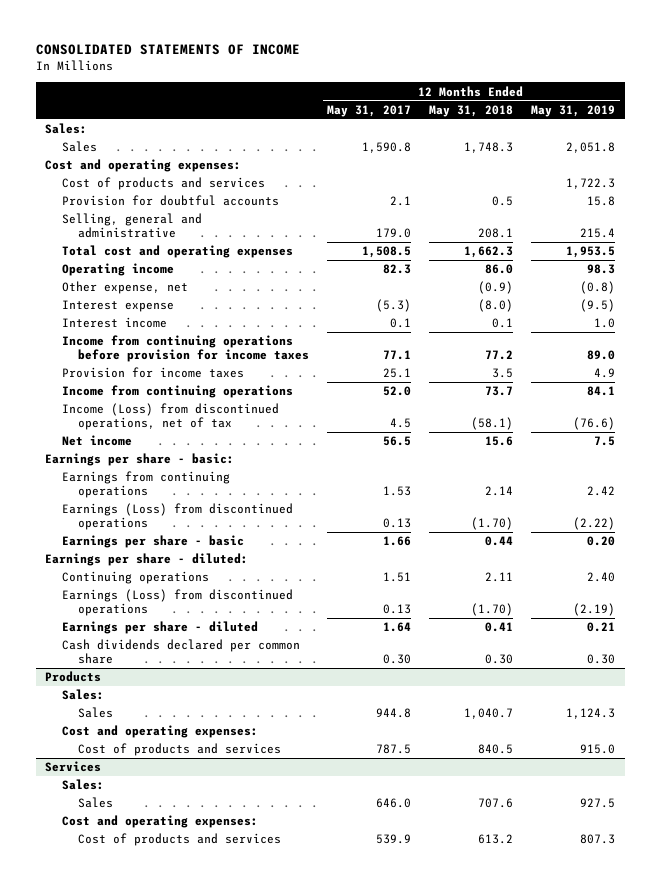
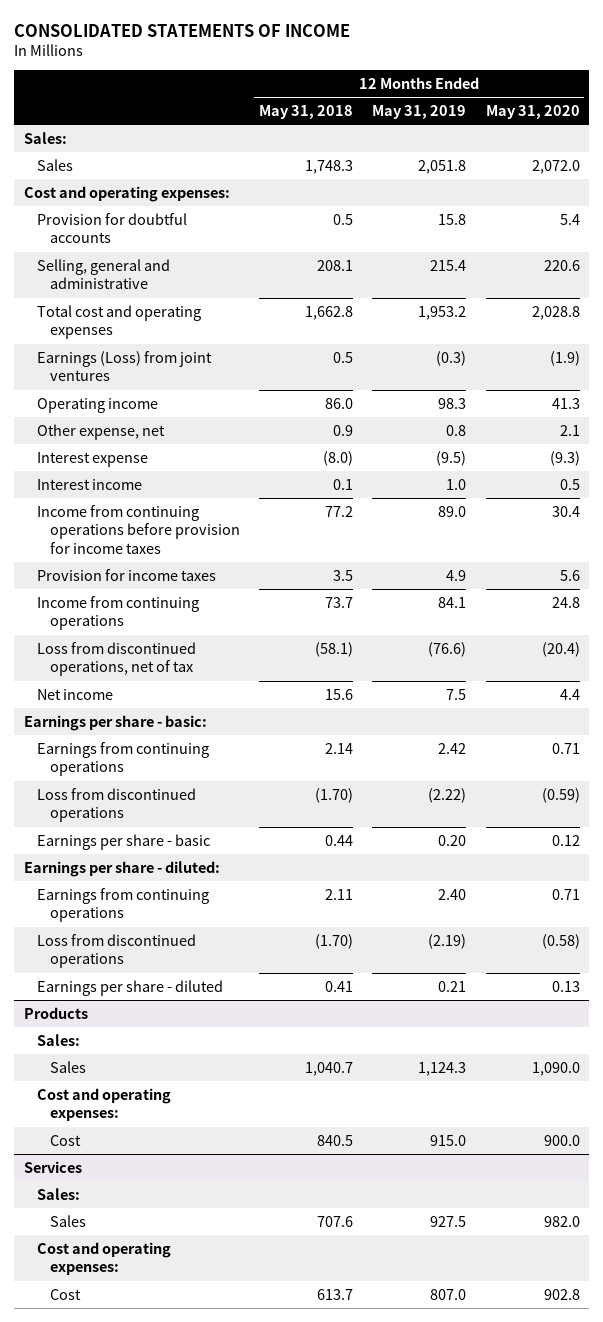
- | 12 Months Ended May 31, 2017 | 12 Months Ended May 31, 2018 | 12 Months Ended May 31, 2019
+ | 12 Months Ended May 31, 2018 | 12 Months Ended May 31, 2019 | 12 Months Ended May 31, 2020
- Cost of products and services | | | 1,722.3
- Total cost and operating expenses | 1,508.5 | 1,662.3 | 1,953.5
+ Total cost and operating expenses | 1,662.8 | 1,953.2 | 2,028.8
+ Earnings (Loss) from joint ventures | 0.5 | (0.3) | (1.9)
- Other expense, net | | (0.9) | (0.8)
+ Other expense, net | 0.9 | 0.8 | 2.1
- Income (Loss) from discontinued operations, net of tax | 4.5 | (58.1) | (76.6)
+ Loss from discontinued operations, net of tax | (58.1) | (76.6) | (20.4)
- Earnings (Loss) from discontinued operations | 0.13 | (1.70) | (2.22)
+ Loss from discontinued operations | (1.70) | (2.22) | (0.59)
- Continuing operations | 1.51 | 2.11 | 2.40
- Earnings (Loss) from discontinued operations | 0.13 | (1.70) | (2.19)
+ Earnings from continuing operations | 2.11 | 2.40 | 0.71
+ Loss from discontinued operations | (1.70) | (2.19) | (0.58)
- Cash dividends declared per common share | 0.30 | 0.30 | 0.30
@ Products
- Cost of products and services | 787.5 | 840.5 | 915.0
+ Cost | 840.5 | 915.0 | 900.0
@ Services
- Cost of products and services | 539.9 | 613.2 | 807.3
+ Cost | 613.7 | 807.0 | 902.8

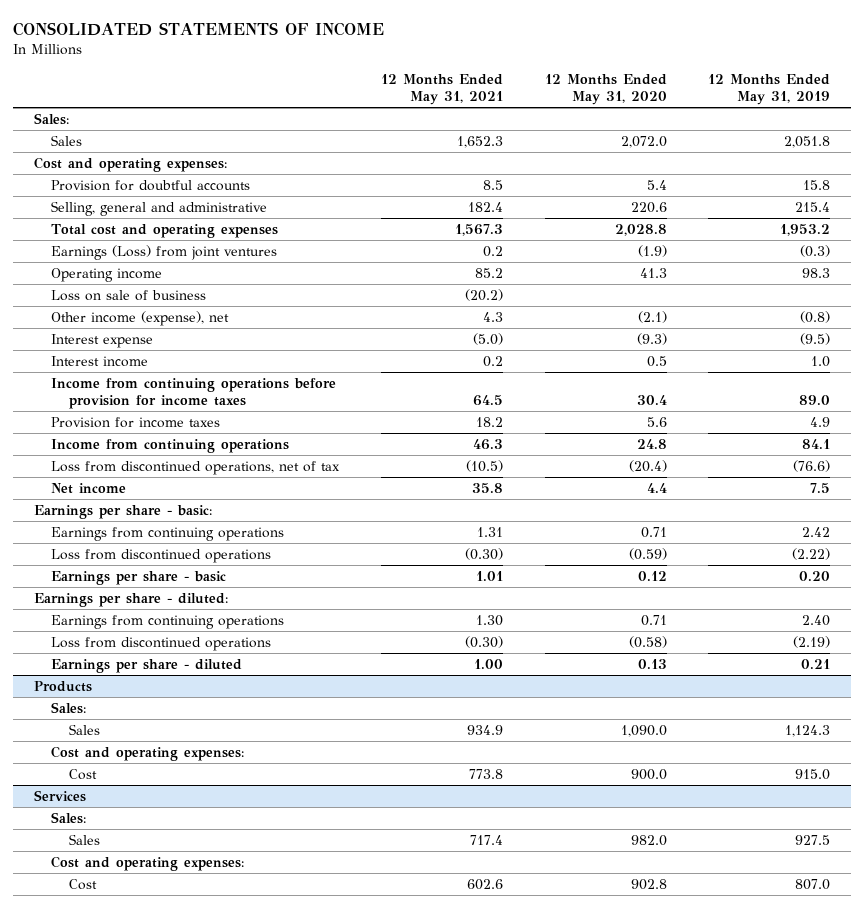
- | 12 Months Ended May 31, 2018 | 12 Months Ended May 31, 2019 | 12 Months Ended May 31, 2020
+ | 12 Months Ended May 31, 2021 | 12 Months Ended May 31, 2020 | 12 Months Ended May 31, 2019
- Other expense, net | 0.9 | 0.8 | 2.1
+ Loss on sale of business | (20.2) | |
+ Other income (expense), net | 4.3 | (2.1) | (0.8)

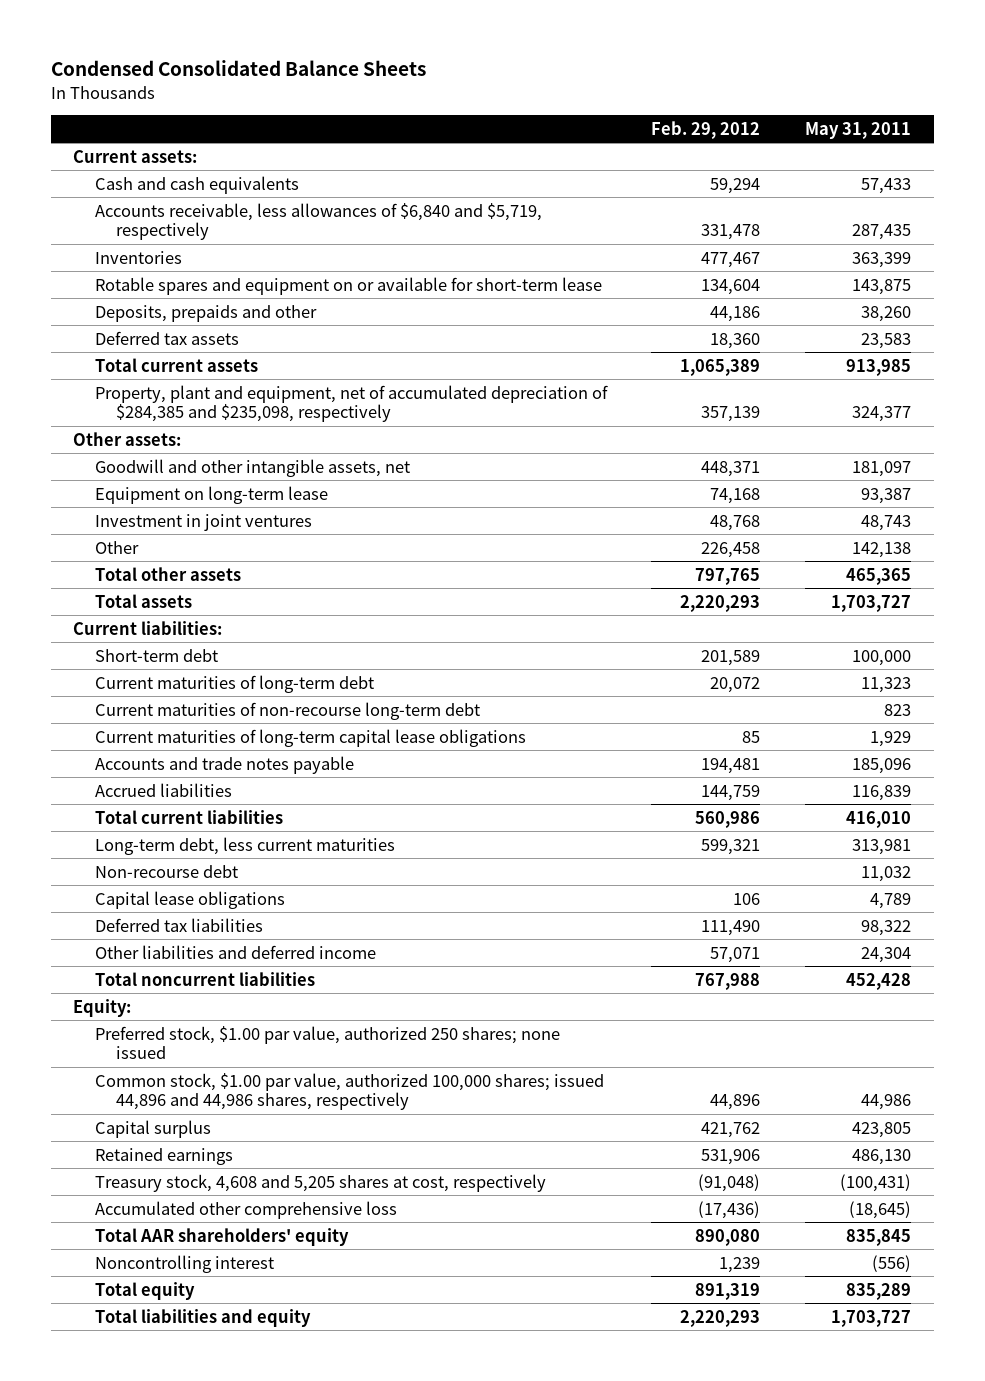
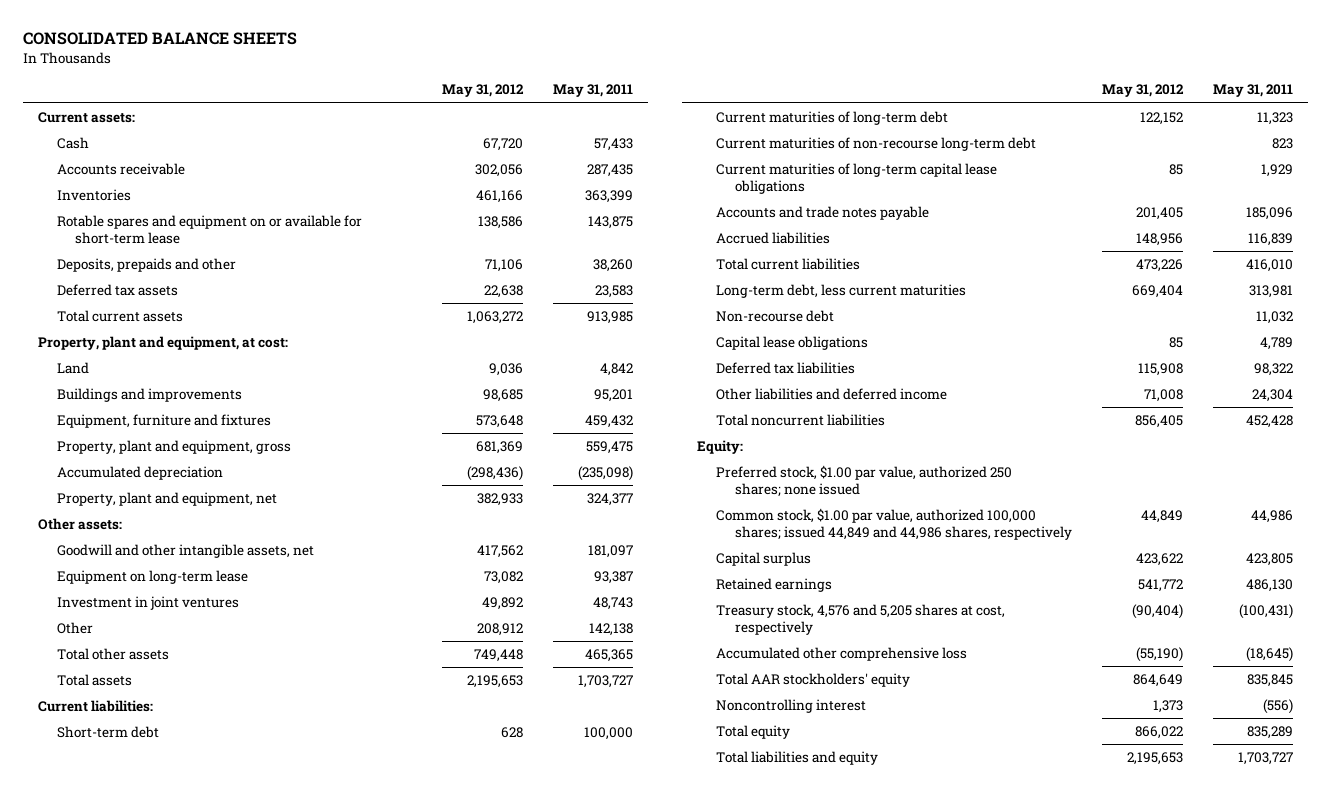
- Condensed Consolidated Balance Sheets
+ CONSOLIDATED BALANCE SHEETS
- | Feb. 29, 2012 | May 31, 2011
+ | May 31, 2012 | May 31, 2011
- Cash and cash equivalents | 59,294 | 57,433
- Accounts receivable, less allowances of $6,840 and $5,719, respectively | 331,478 | 287,435
+ Cash | 67,720 | 57,433
+ Accounts receivable | 302,056 | 287,435
- Property, plant and equipment, net of accumulated depreciation of $284,385 and $235,098, respectively | 357,139 | 324,377
+ Property, plant and equipment, at cost:
+ Land | 9,036 | 4,842
+ Buildings and improvements | 98,685 | 95,201
+ Equipment, furniture and fixtures | 573,648 | 459,432
+ Property, plant and equipment, gross | 681,369 | 559,475
+ Accumulated depreciation | (298,436) | (235,098)
+ Property, plant and equipment, net | 382,933 | 324,377
- Common stock, $1.00 par value, authorized 100,000 shares; issued 44,896 and 44,986 shares, respectively | 44,896 | 44,986
+ Common stock, $1.00 par value, authorized 100,000 shares; issued 44,849 and 44,986 shares, respectively | 44,849 | 44,986
- Treasury stock, 4,608 and 5,205 shares at cost, respectively | (91,048) | (100,431)
+ Treasury stock, 4,576 and 5,205 shares at cost, respectively | (90,404) | (100,431)
- Total AAR shareholders' equity | 890,080 | 835,845
+ Total AAR stockholders' equity | 864,649 | 835,845

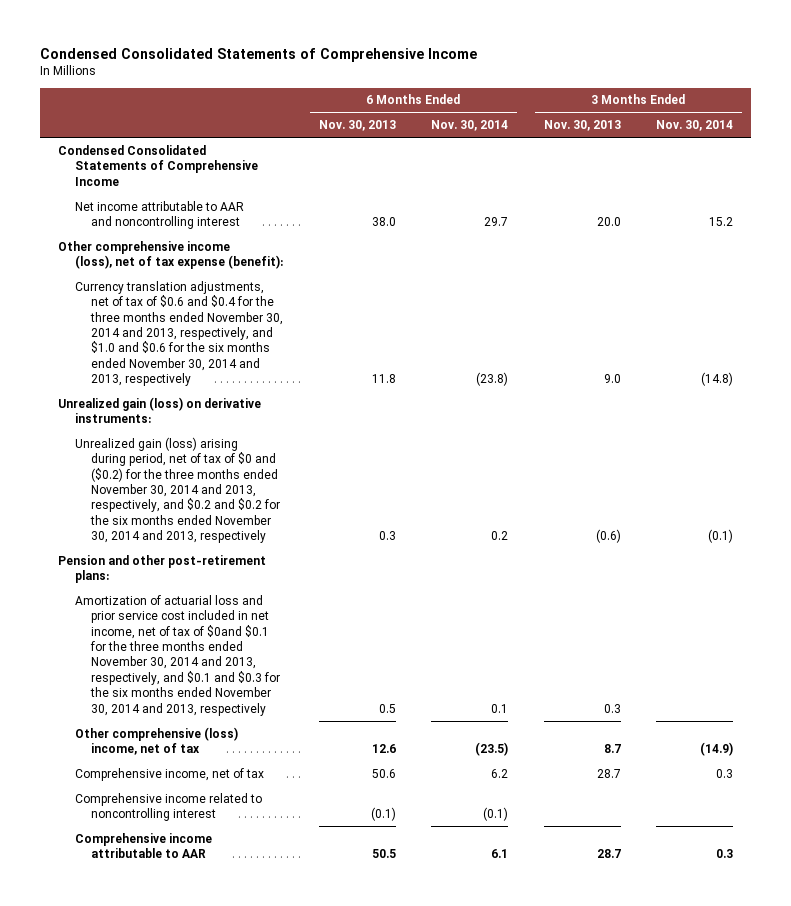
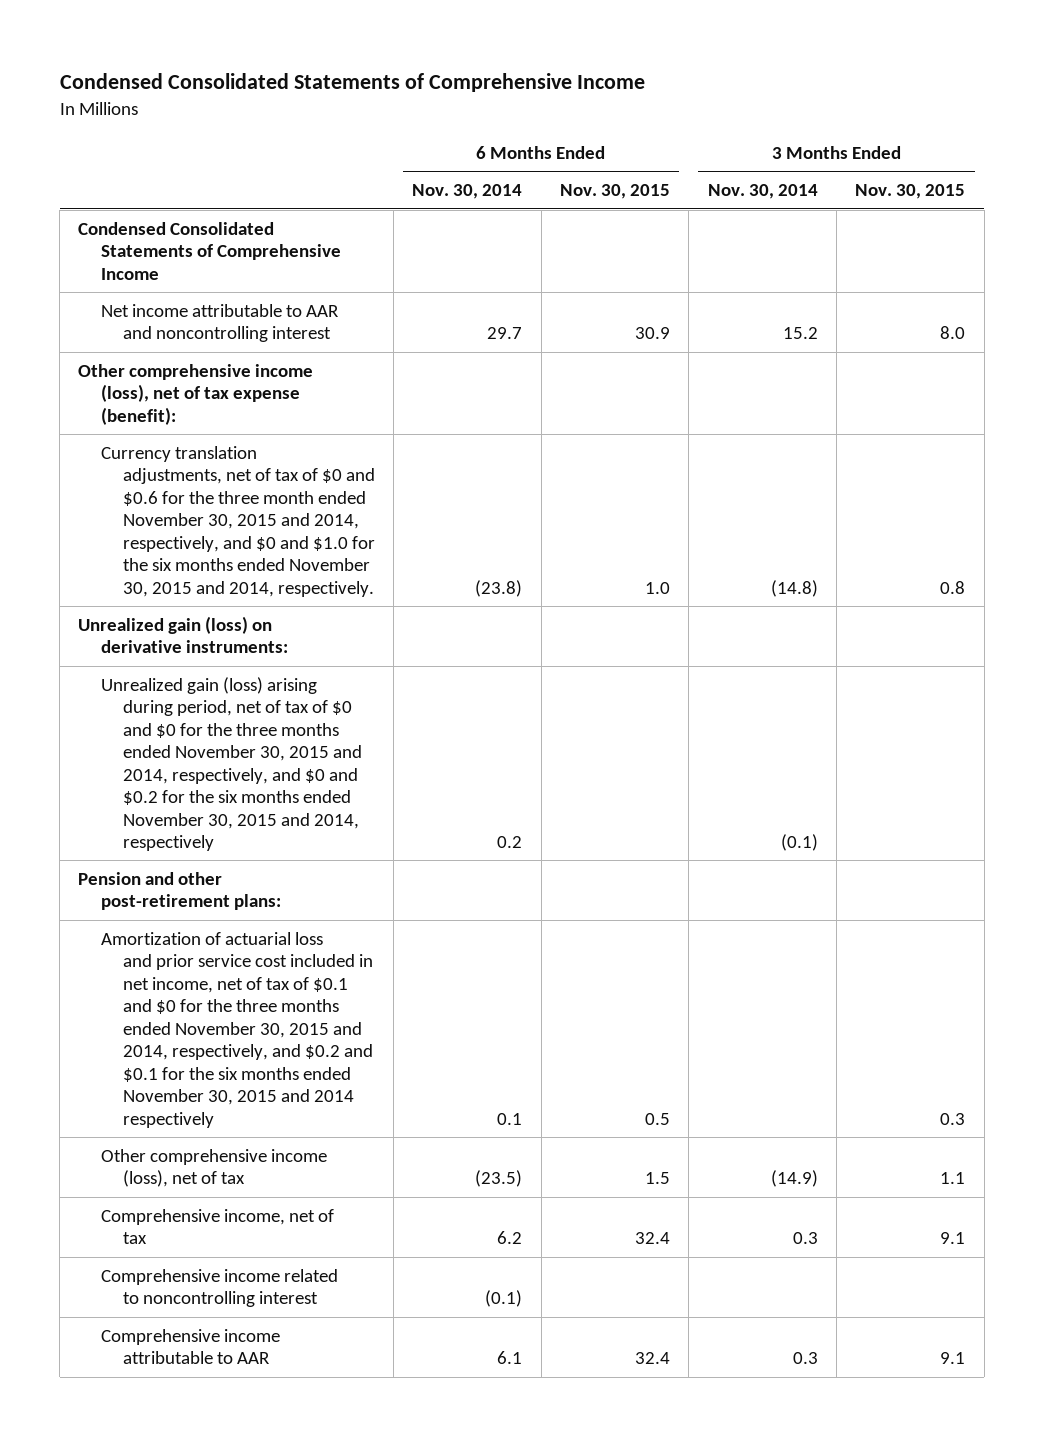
- | 6 Months Ended Nov. 30, 2013 | 6 Months Ended Nov. 30, 2014 | 3 Months Ended Nov. 30, 2013 | 3 Months Ended Nov. 30, 2014
+ | 6 Months Ended Nov. 30, 2014 | 6 Months Ended Nov. 30, 2015 | 3 Months Ended Nov. 30, 2014 | 3 Months Ended Nov. 30, 2015
- Currency translation adjustments, net of tax of $0.6 and $0.4 for the three months ended November 30, 2014 and 2013, respectively, and $1.0 and $0.6 for the six months ended November 30, 2014 and 2013, respectively | 11.8 | (23.8) | 9.0 | (14.8)
+ Currency translation adjustments, net of tax of $0 and $0.6 for the three month ended November 30, 2015 and 2014, respectively, and $0 and $1.0 for the six months ended November 30, 2015 and 2014, respectively. | (23.8) | 1.0 | (14.8) | 0.8
- Unrealized gain (loss) arising during period, net of tax of $0 and ($0.2) for the three months ended November 30, 2014 and 2013, respectively, and $0.2 and $0.2 for the six months ended November 30, 2014 and 2013, respectively | 0.3 | 0.2 | (0.6) | (0.1)
+ Unrealized gain (loss) arising during period, net of tax of $0 and $0 for the three months ended November 30, 2015 and 2014, respectively, and $0 and $0.2 for the six months ended November 30, 2015 and 2014, respectively | 0.2 | | (0.1) |
- Amortization of actuarial loss and prior service cost included in net income, net of tax of $0and $0.1 for the three months ended November 30, 2014 and 2013, respectively, and $0.1 and $0.3 for the six months ended November 30, 2014 and 2013, respectively | 0.5 | 0.1 | 0.3 |
- Other comprehensive (loss) income, net of tax | 12.6 | (23.5) | 8.7 | (14.9)
+ Amortization of actuarial loss and prior service cost included in net income, net of tax of $0.1 and $0 for the three months ended November 30, 2015 and 2014, respectively, and $0.2 and $0.1 for the six months ended November 30, 2015 and 2014 respectively | 0.1 | 0.5 | | 0.3
+ Other comprehensive income (loss), net of tax | (23.5) | 1.5 | (14.9) | 1.1

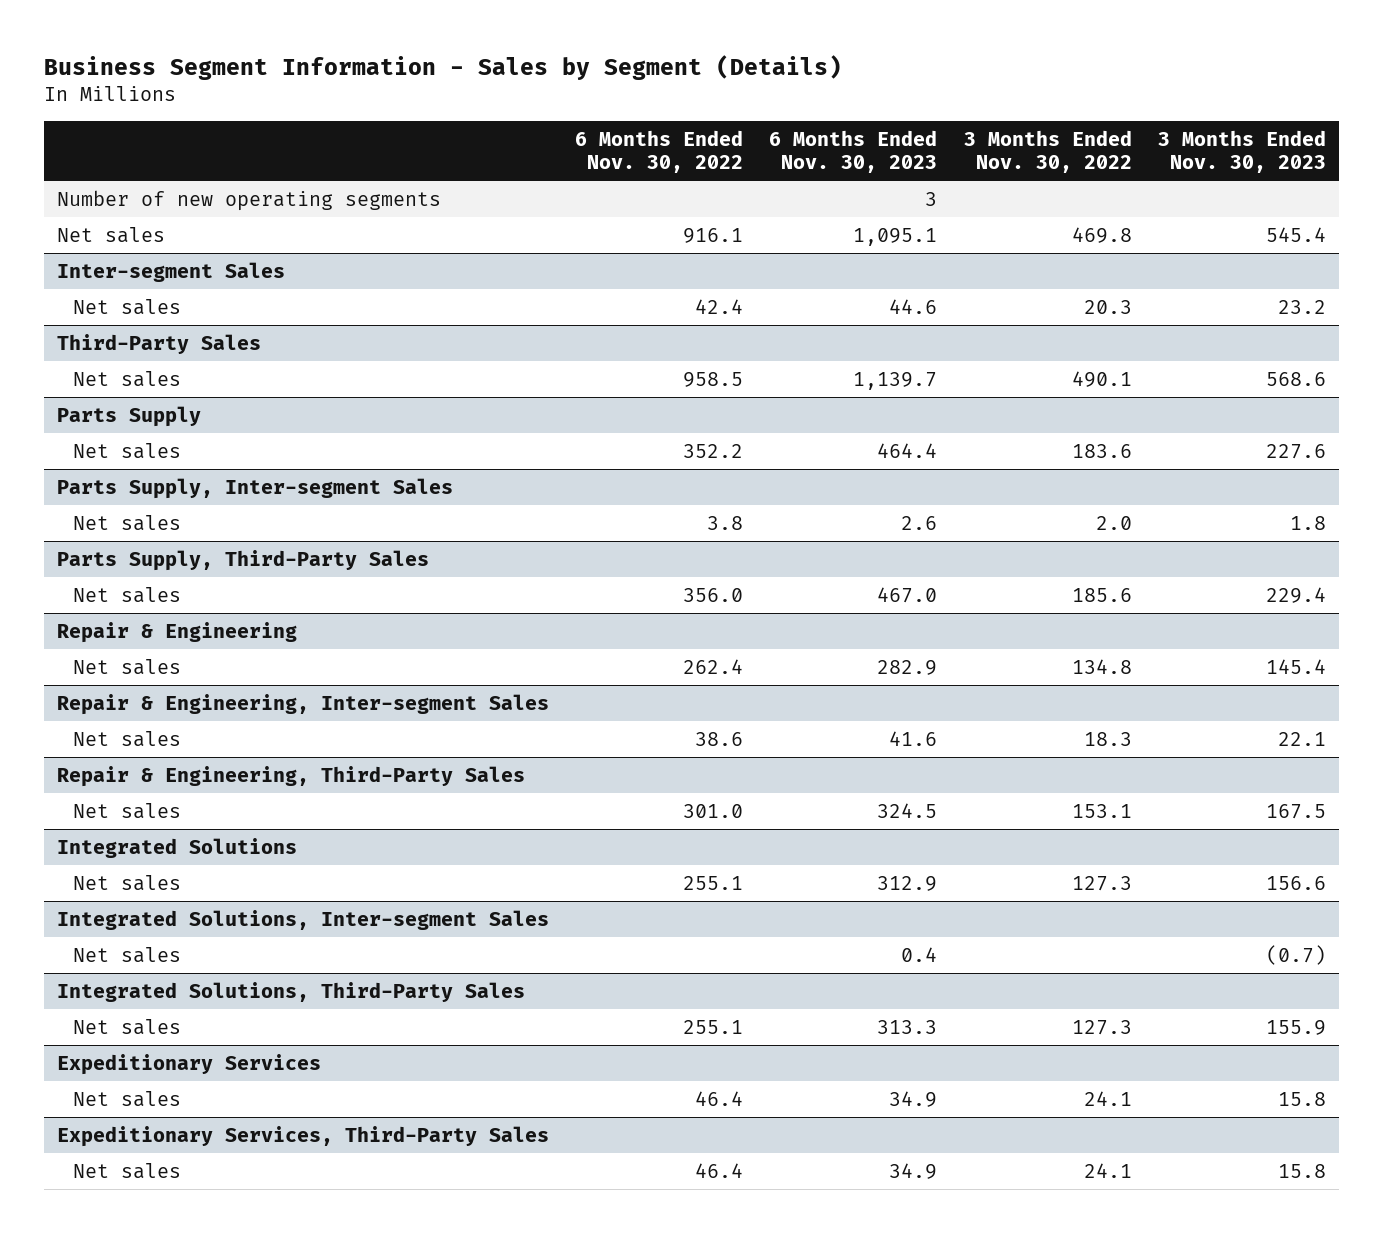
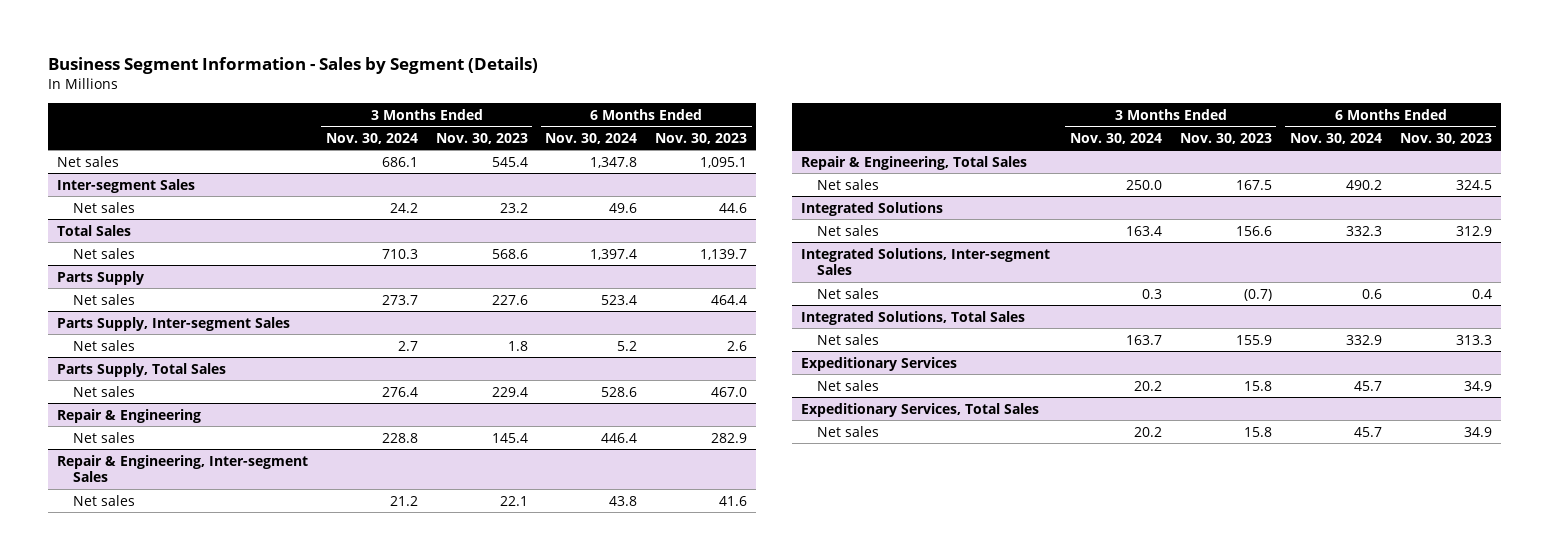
- | 6 Months Ended Nov. 30, 2022 | 6 Months Ended Nov. 30, 2023 | 3 Months Ended Nov. 30, 2022 | 3 Months Ended Nov. 30, 2023
+ | 3 Months Ended Nov. 30, 2024 | 3 Months Ended Nov. 30, 2023 | 6 Months Ended Nov. 30, 2024 | 6 Months Ended Nov. 30, 2023
- Number of new operating segments | | 3 | |
- Third-Party Sales
+ Total Sales
- Parts Supply, Third-Party Sales
+ Parts Supply, Total Sales
- Repair & Engineering, Third-Party Sales
+ Repair & Engineering, Total Sales
- Integrated Solutions, Third-Party Sales
+ Integrated Solutions, Total Sales
- Expeditionary Services, Third-Party Sales
+ Expeditionary Services, Total Sales

